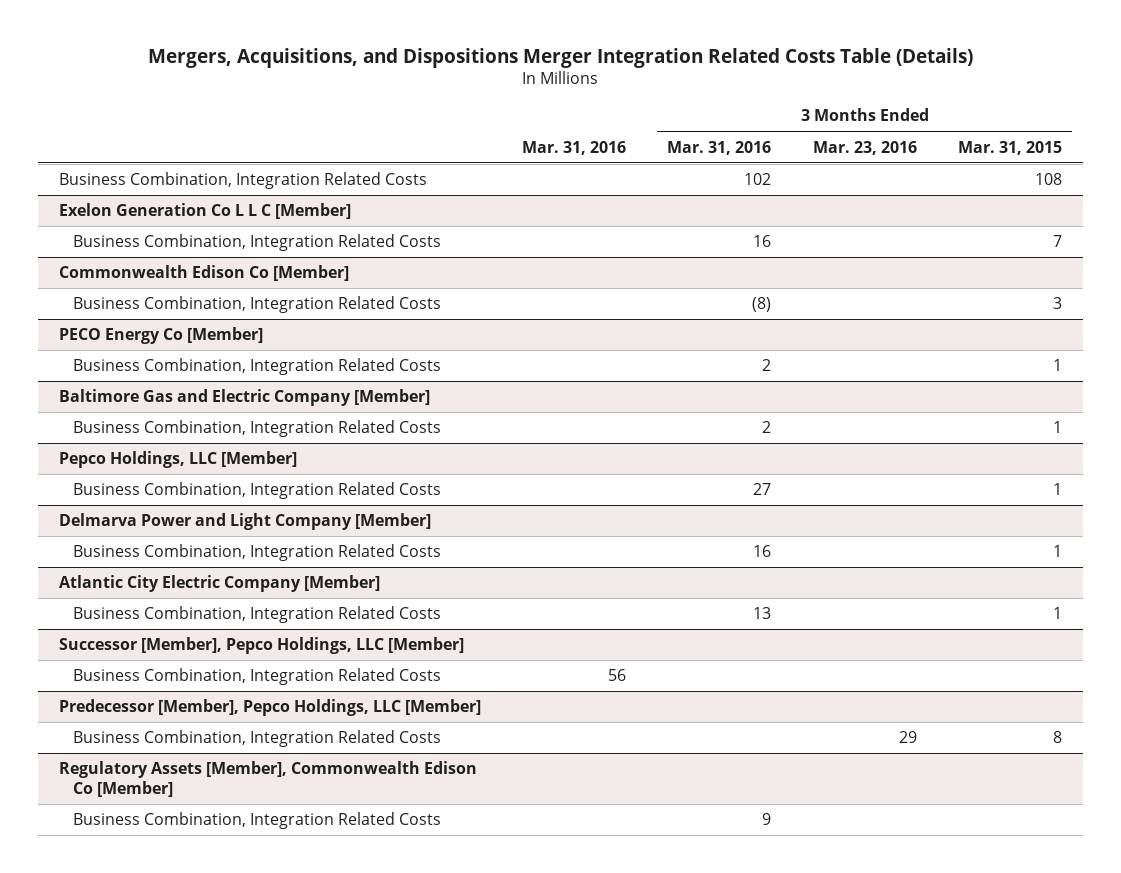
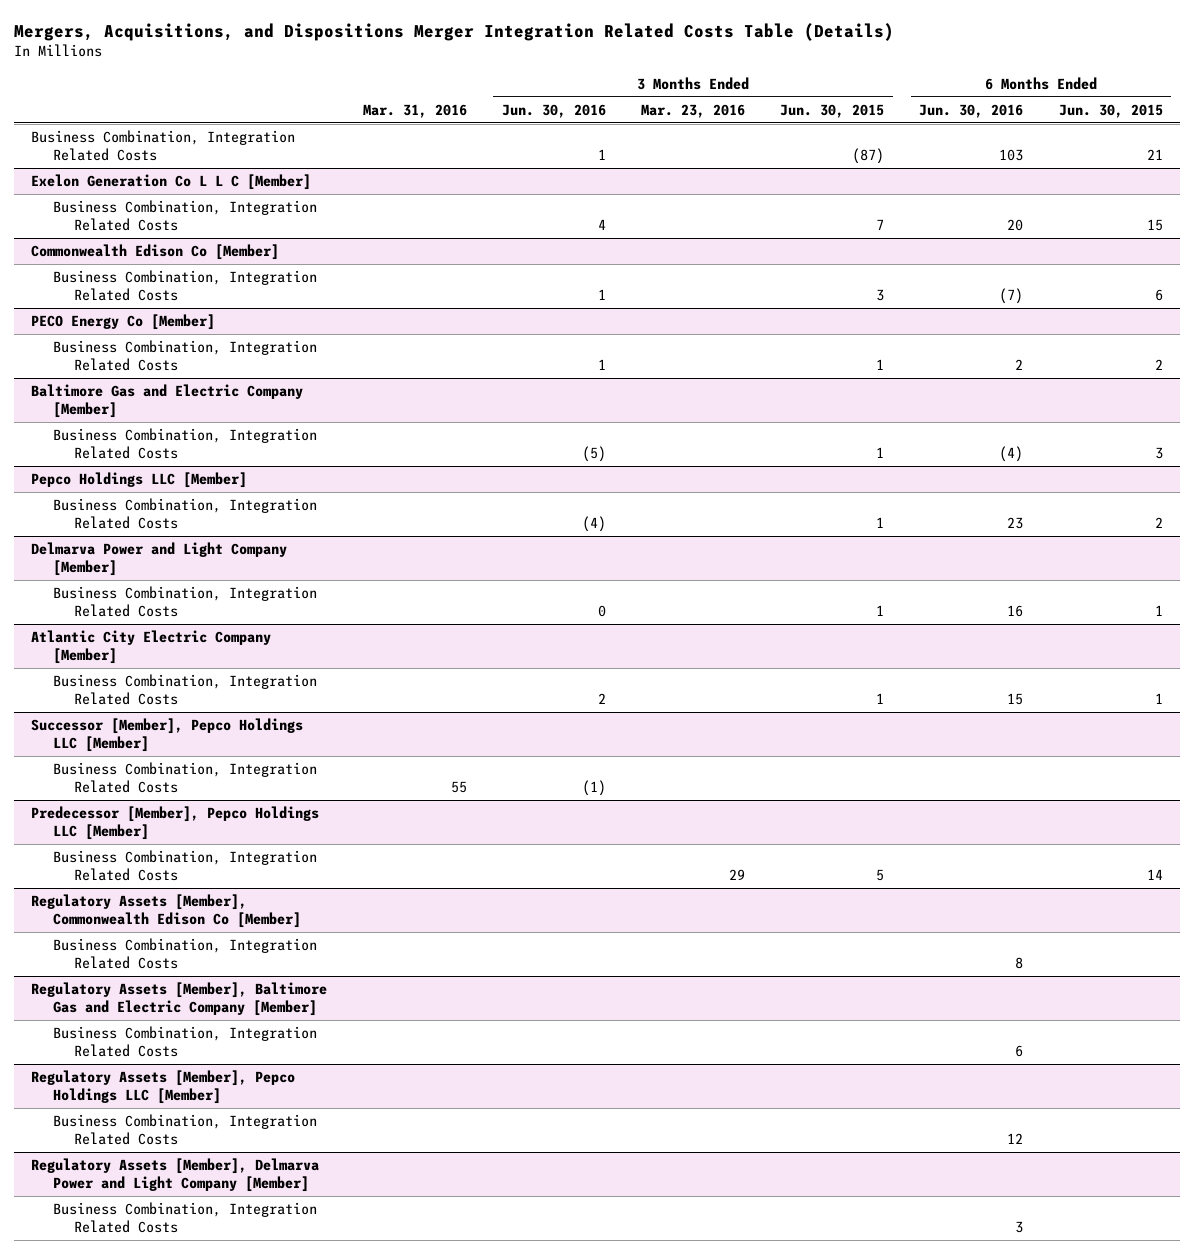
- | Mar. 31, 2016 | 3 Months Ended Mar. 31, 2016 | 3 Months Ended Mar. 23, 2016 | 3 Months Ended Mar. 31, 2015
+ | Mar. 31, 2016 | 3 Months Ended Jun. 30, 2016 | 3 Months Ended Mar. 23, 2016 | 3 Months Ended Jun. 30, 2015 | 6 Months Ended Jun. 30, 2016 | 6 Months Ended Jun. 30, 2015
- Pepco Holdings, LLC [Member]
+ Pepco Holdings LLC [Member]
- Successor [Member], Pepco Holdings, LLC [Member]
- Business Combination, Integration Related Costs | 56 | | |
- Predecessor [Member], Pepco Holdings, LLC [Member]
+ Successor [Member], Pepco Holdings LLC [Member]
+ Business Combination, Integration Related Costs | 55 | (1) | | | |
+ Predecessor [Member], Pepco Holdings LLC [Member]
+ Regulatory Assets [Member], Baltimore Gas and Electric Company [Member]
+ Business Combination, Integration Related Costs | | | | | 6 |
+ Regulatory Assets [Member], Pepco Holdings LLC [Member]
+ Business Combination, Integration Related Costs | | | | | 12 |
+ Regulatory Assets [Member], Delmarva Power and Light Company [Member]
+ Business Combination, Integration Related Costs | | | | | 3 |

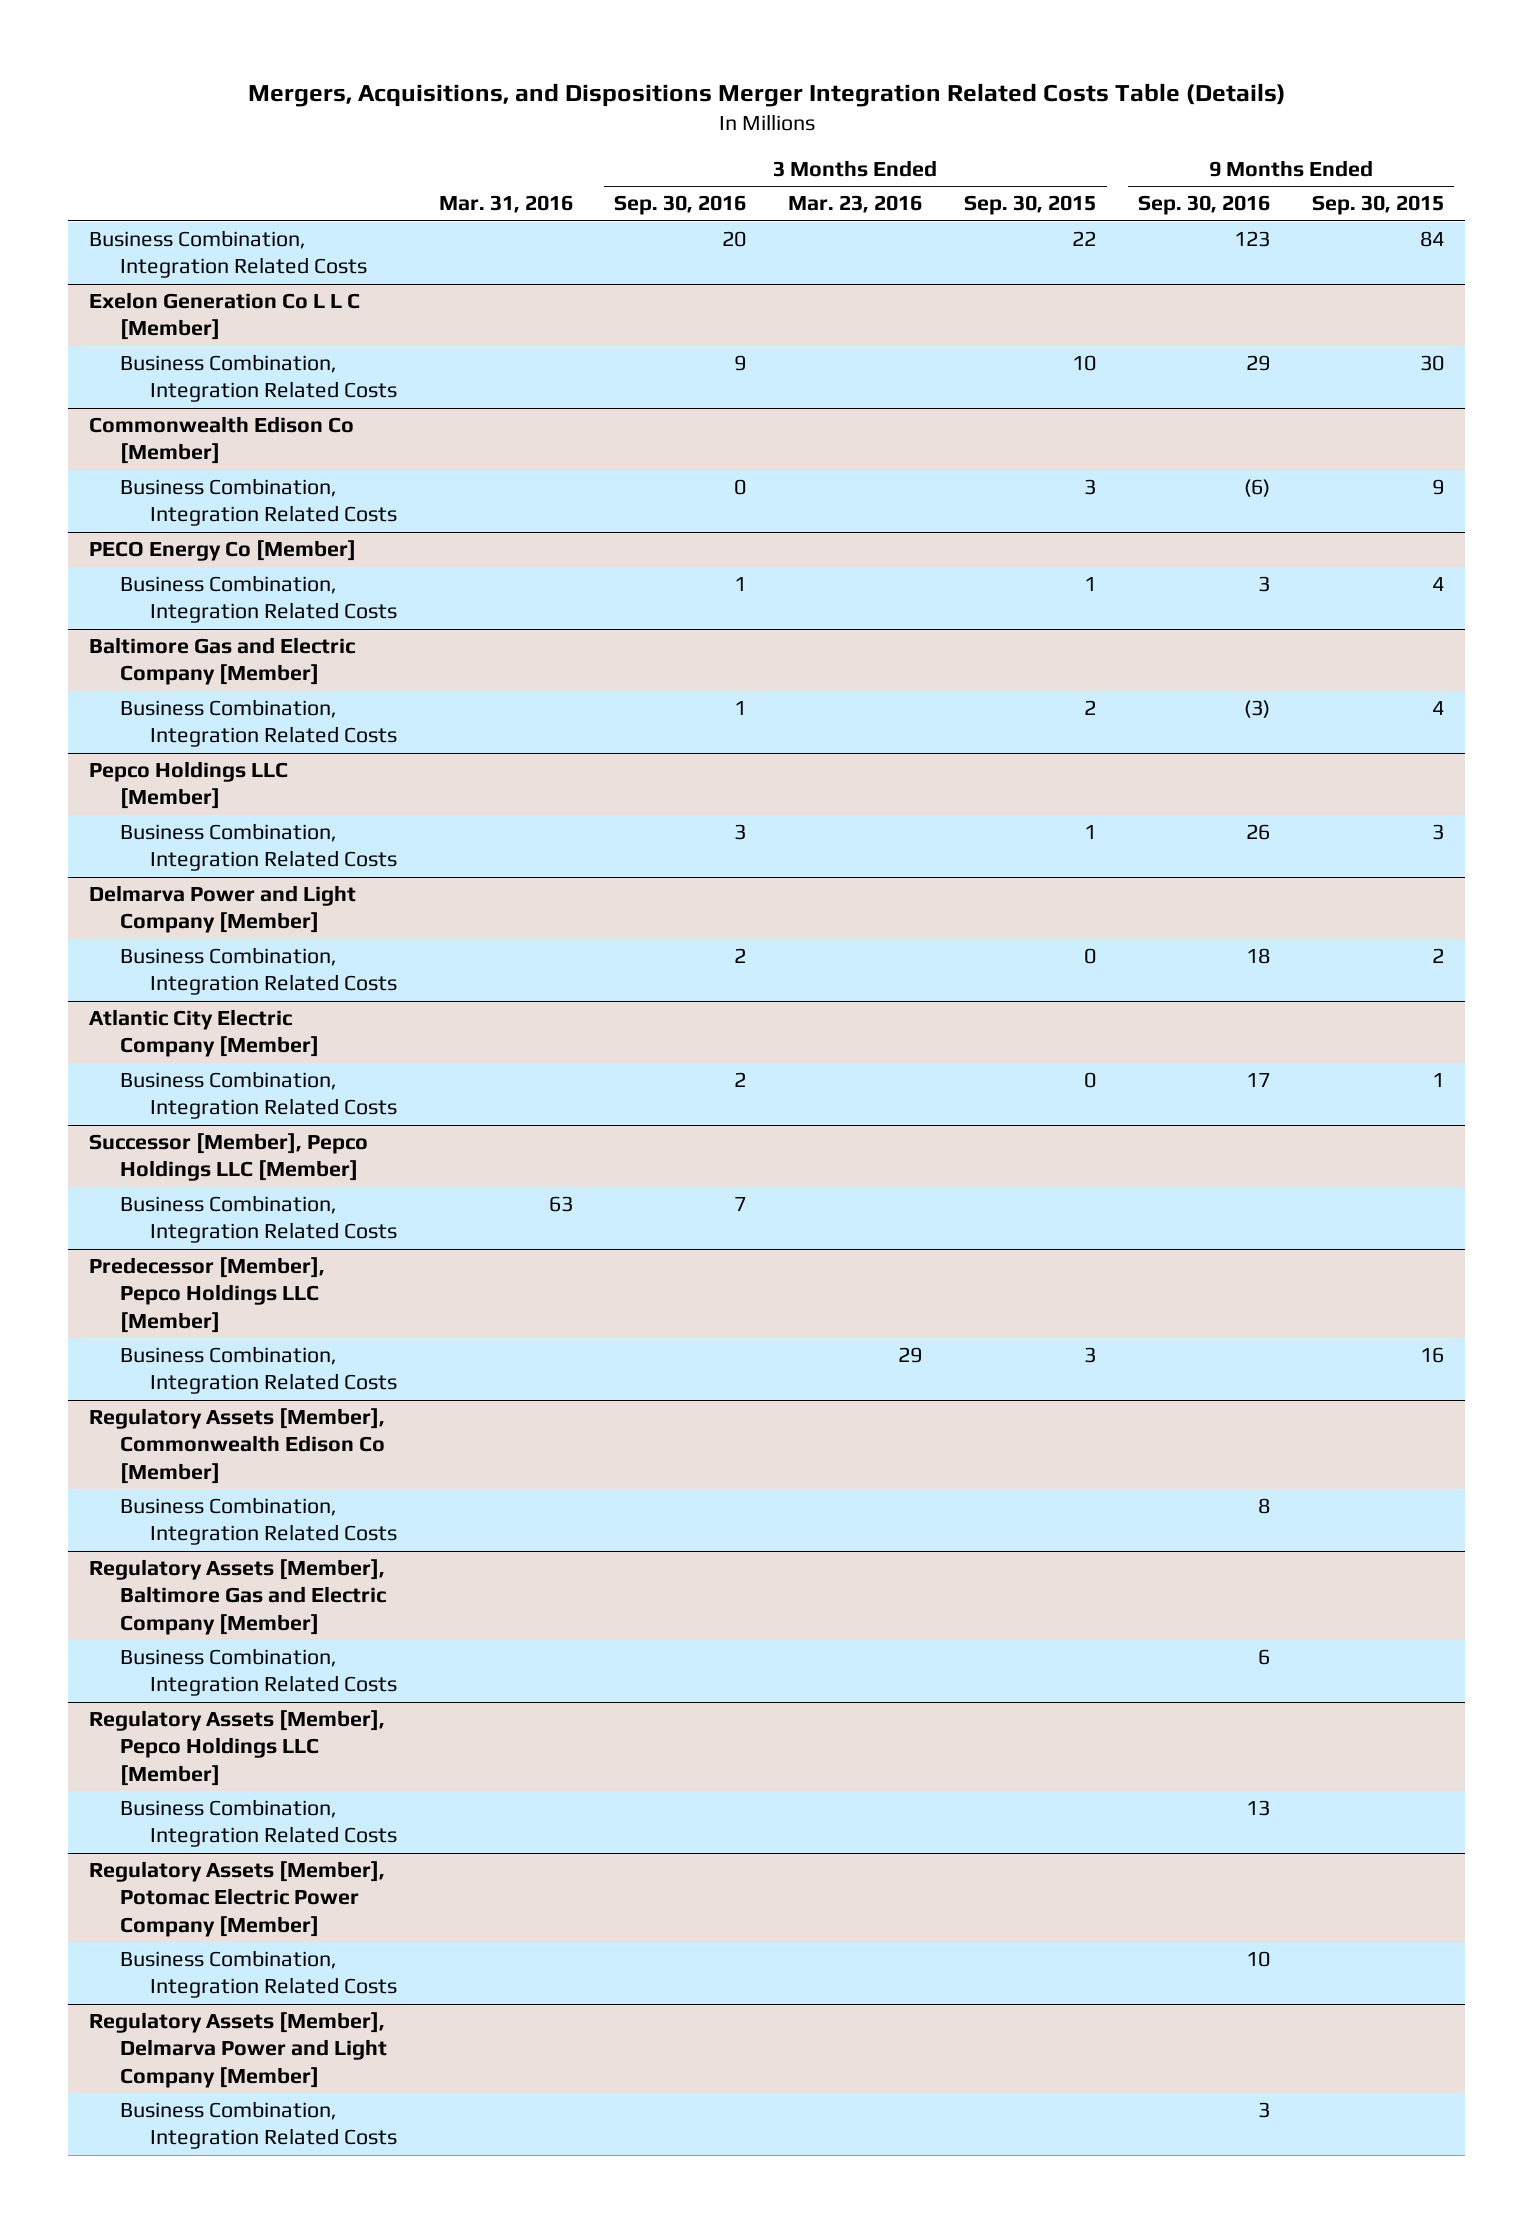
- | Mar. 31, 2016 | 3 Months Ended Jun. 30, 2016 | 3 Months Ended Mar. 23, 2016 | 3 Months Ended Jun. 30, 2015 | 6 Months Ended Jun. 30, 2016 | 6 Months Ended Jun. 30, 2015
+ | Mar. 31, 2016 | 3 Months Ended Sep. 30, 2016 | 3 Months Ended Mar. 23, 2016 | 3 Months Ended Sep. 30, 2015 | 9 Months Ended Sep. 30, 2016 | 9 Months Ended Sep. 30, 2015
@ Successor [Member], Pepco Holdings LLC [Member]
- Business Combination, Integration Related Costs | 55 | (1) | | | |
+ Business Combination, Integration Related Costs | 63 | 7 | | | |
+ Regulatory Assets [Member], Potomac Electric Power Company [Member]
+ Business Combination, Integration Related Costs | | | | | 10 |

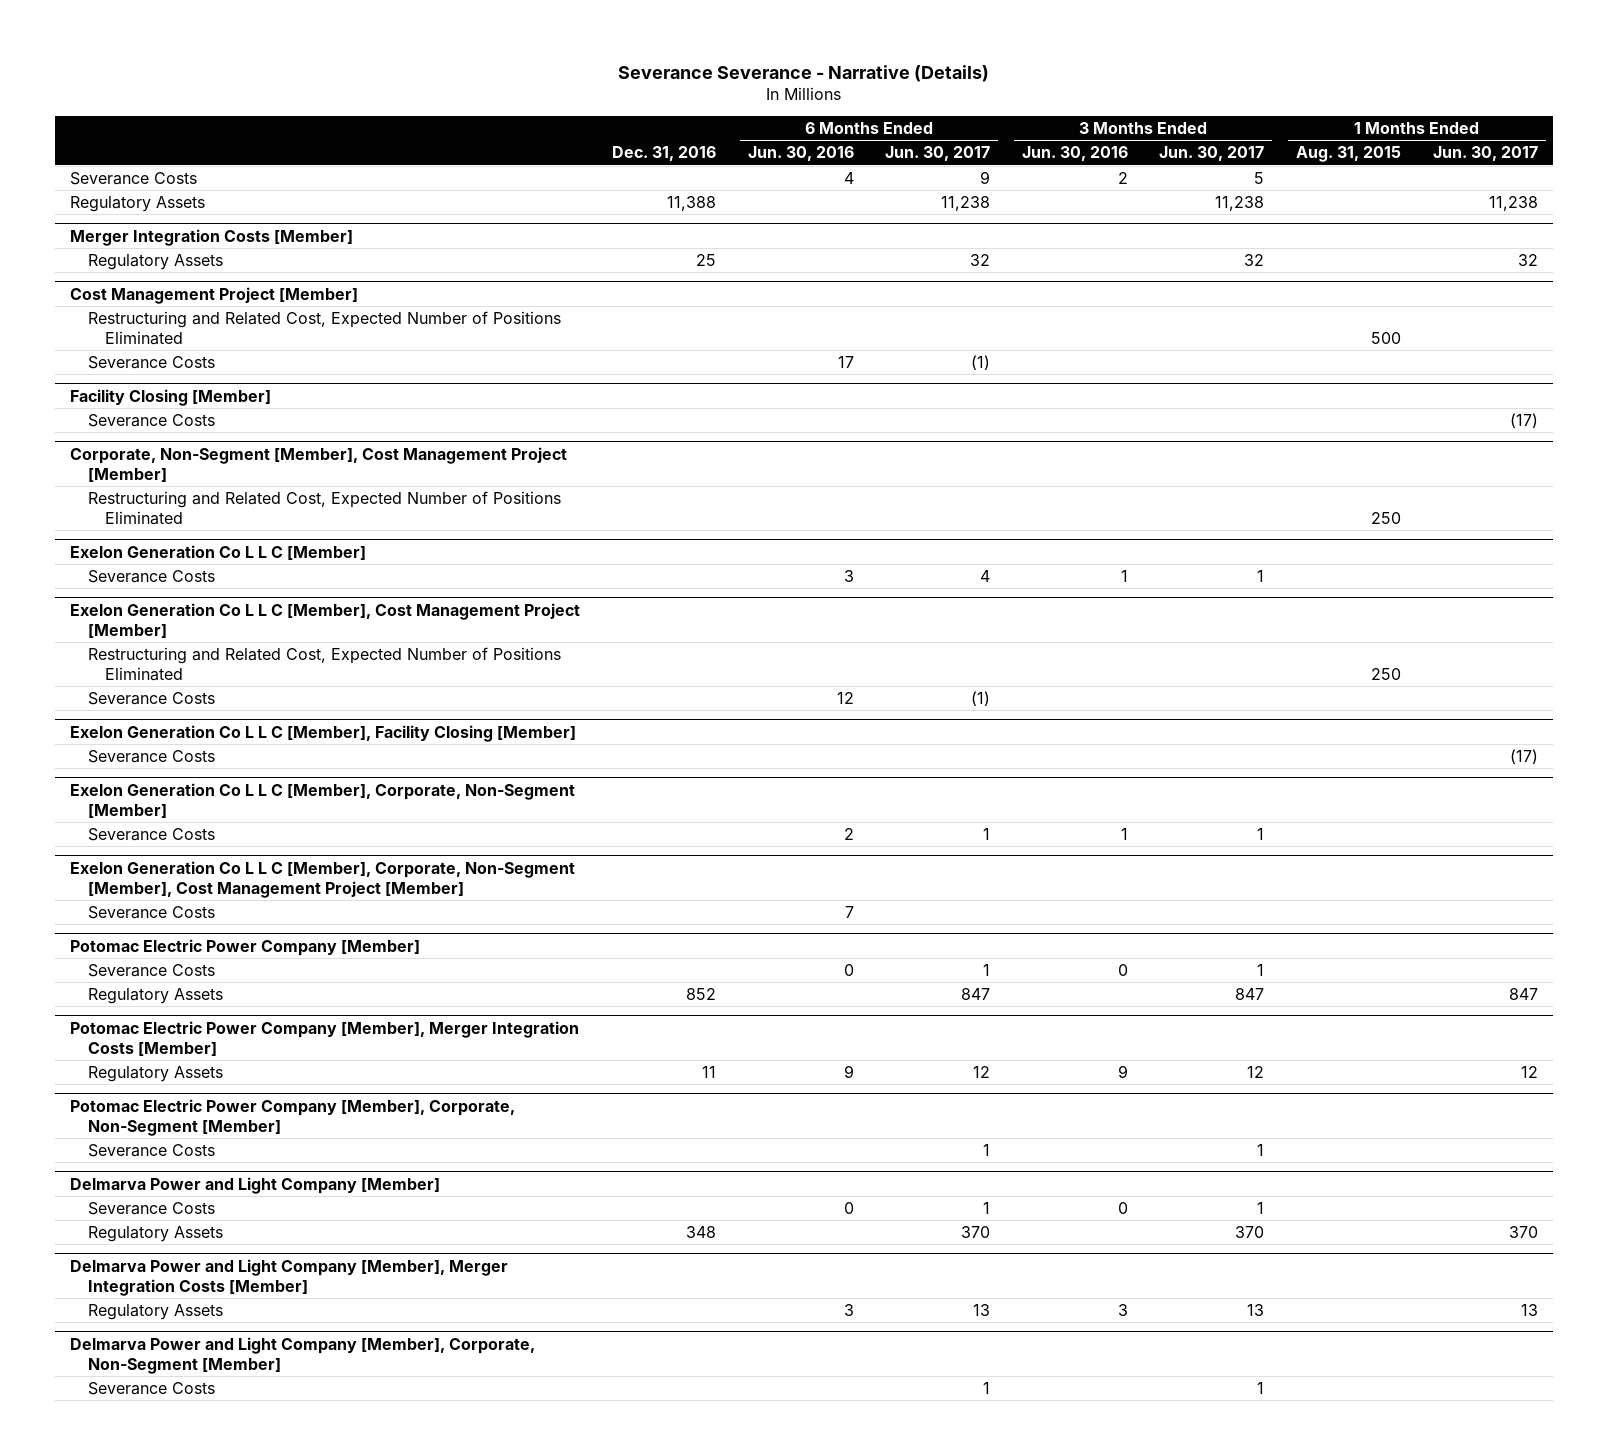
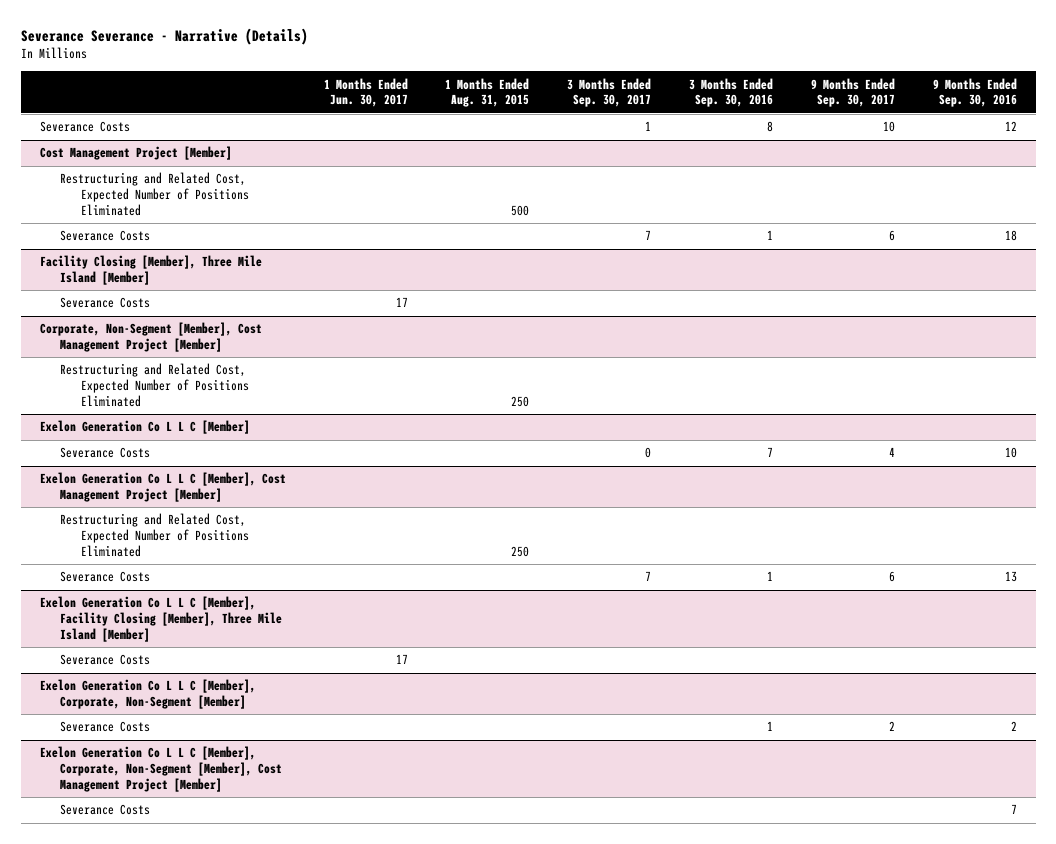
- | Dec. 31, 2016 | 6 Months Ended Jun. 30, 2016 | 6 Months Ended Jun. 30, 2017 | 3 Months Ended Jun. 30, 2016 | 3 Months Ended Jun. 30, 2017 | 1 Months Ended Aug. 31, 2015 | 1 Months Ended Jun. 30, 2017
+ | 1 Months Ended Jun. 30, 2017 | 1 Months Ended Aug. 31, 2015 | 3 Months Ended Sep. 30, 2017 | 3 Months Ended Sep. 30, 2016 | 9 Months Ended Sep. 30, 2017 | 9 Months Ended Sep. 30, 2016
- Regulatory Assets | 11,388 | | 11,238 | | 11,238 | | 11,238
- Merger Integration Costs [Member]
- Regulatory Assets | 25 | | 32 | | 32 | | 32
- Facility Closing [Member]
- Severance Costs | | | | | | | (17)
+ Facility Closing [Member], Three Mile Island [Member]
+ Severance Costs | 17 | | | | |
- Exelon Generation Co L L C [Member], Facility Closing [Member]
- Severance Costs | | | | | | | (17)
+ Exelon Generation Co L L C [Member], Facility Closing [Member], Three Mile Island [Member]
+ Severance Costs | 17 | | | | |
- Potomac Electric Power Company [Member]
- Severance Costs | | 0 | 1 | 0 | 1 | |
- Regulatory Assets | 852 | | 847 | | 847 | | 847
- Potomac Electric Power Company [Member], Merger Integration Costs [Member]
- Regulatory Assets | 11 | 9 | 12 | 9 | 12 | | 12
- Potomac Electric Power Company [Member], Corporate, Non-Segment [Member]
- Severance Costs | | | 1 | | 1 | |
- Delmarva Power and Light Company [Member]
- Severance Costs | | 0 | 1 | 0 | 1 | |
- Regulatory Assets | 348 | | 370 | | 370 | | 370
- Delmarva Power and Light Company [Member], Merger Integration Costs [Member]
- Regulatory Assets | | 3 | 13 | 3 | 13 | | 13
- Delmarva Power and Light Company [Member], Corporate, Non-Segment [Member]
- Severance Costs | | | 1 | | 1 | |

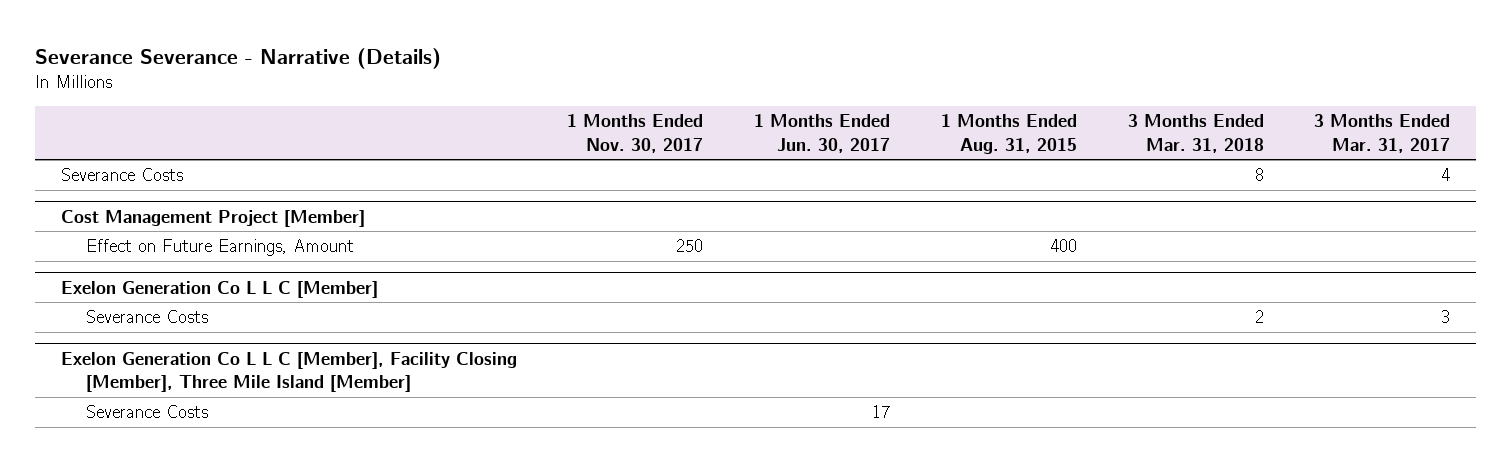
- | 1 Months Ended Jun. 30, 2017 | 1 Months Ended Aug. 31, 2015 | 3 Months Ended Sep. 30, 2017 | 3 Months Ended Sep. 30, 2016 | 9 Months Ended Sep. 30, 2017 | 9 Months Ended Sep. 30, 2016
+ | 1 Months Ended Nov. 30, 2017 | 1 Months Ended Jun. 30, 2017 | 1 Months Ended Aug. 31, 2015 | 3 Months Ended Mar. 31, 2018 | 3 Months Ended Mar. 31, 2017
@ Cost Management Project [Member]
- Restructuring and Related Cost, Expected Number of Positions Eliminated | | 500 | | | |
- Severance Costs | | | 7 | 1 | 6 | 18
- Facility Closing [Member], Three Mile Island [Member]
- Severance Costs | 17 | | | | |
- Corporate, Non-Segment [Member], Cost Management Project [Member]
- Restructuring and Related Cost, Expected Number of Positions Eliminated | | 250 | | | |
@ Cost Management Project [Member]
+ Effect on Future Earnings, Amount | 250 | | 400 | |
- Exelon Generation Co L L C [Member], Cost Management Project [Member]
- Restructuring and Related Cost, Expected Number of Positions Eliminated | | 250 | | | |
- Severance Costs | | | 7 | 1 | 6 | 13
- Exelon Generation Co L L C [Member], Corporate, Non-Segment [Member]
- Severance Costs | | | | 1 | 2 | 2
- Exelon Generation Co L L C [Member], Corporate, Non-Segment [Member], Cost Management Project [Member]
- Severance Costs | | | | | | 7

